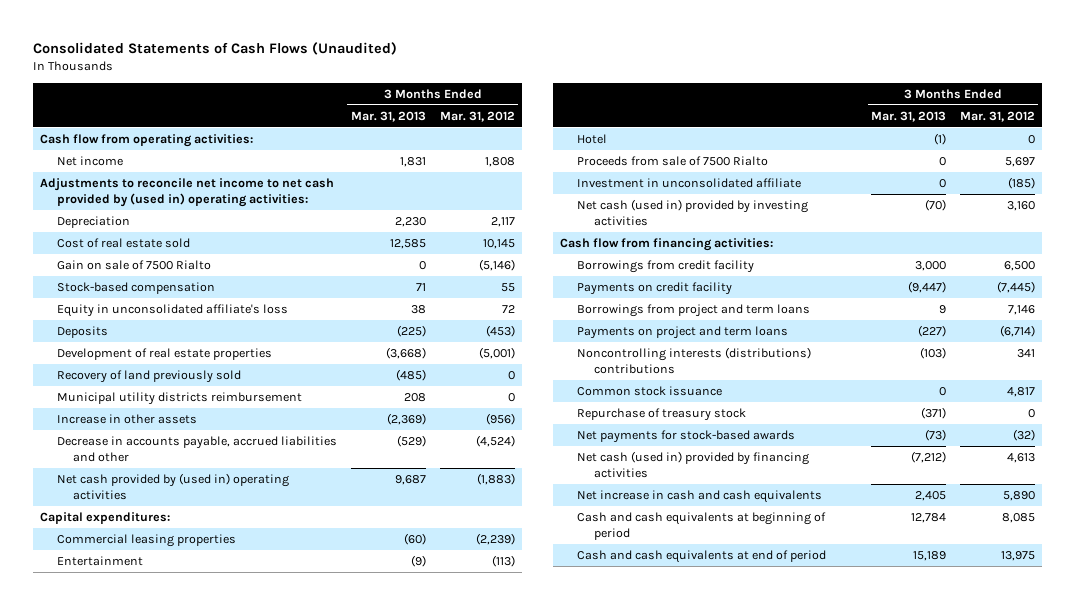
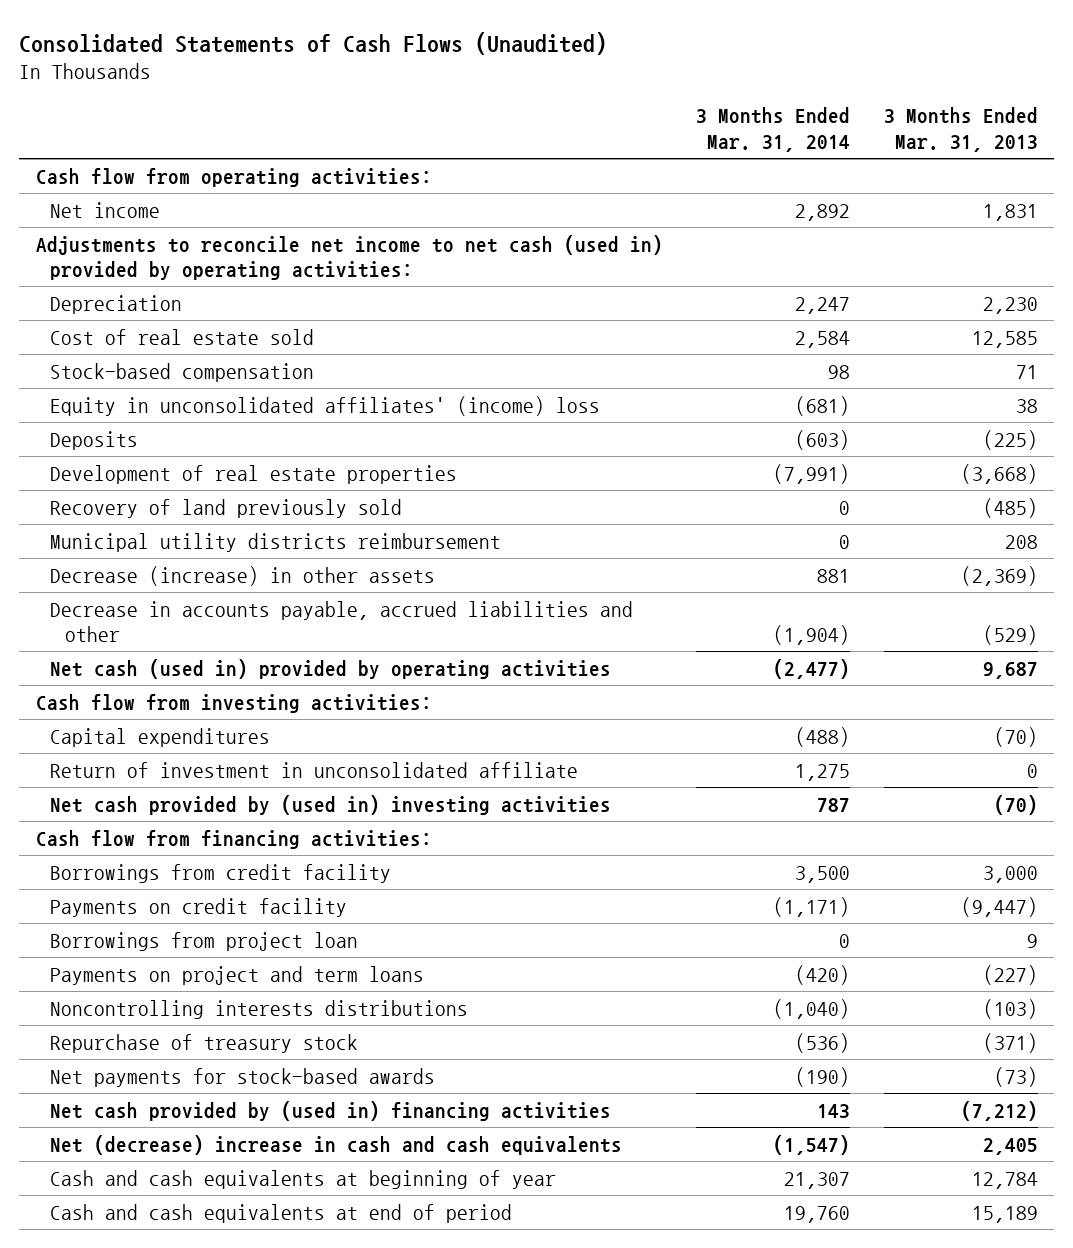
- | 3 Months Ended Mar. 31, 2013 | 3 Months Ended Mar. 31, 2012
+ | 3 Months Ended Mar. 31, 2014 | 3 Months Ended Mar. 31, 2013
- Adjustments to reconcile net income to net cash provided by (used in) operating activities:
+ Adjustments to reconcile net income to net cash (used in) provided by operating activities:
- Gain on sale of 7500 Rialto | 0 | (5,146)
- Equity in unconsolidated affiliate's loss | 38 | 72
+ Equity in unconsolidated affiliates' (income) loss | (681) | 38
- Increase in other assets | (2,369) | (956)
+ Decrease (increase) in other assets | 881 | (2,369)
- Net cash provided by (used in) operating activities | 9,687 | (1,883)
- Capital expenditures:
- Commercial leasing properties | (60) | (2,239)
- Entertainment | (9) | (113)
- Hotel | (1) | 0
- Proceeds from sale of 7500 Rialto | 0 | 5,697
- Investment in unconsolidated affiliate | 0 | (185)
- Net cash (used in) provided by investing activities | (70) | 3,160
+ Net cash (used in) provided by operating activities | (2,477) | 9,687
+ Cash flow from investing activities:
+ Capital expenditures | (488) | (70)
+ Return of investment in unconsolidated affiliate | 1,275 | 0
+ Net cash provided by (used in) investing activities | 787 | (70)
- Borrowings from project and term loans | 9 | 7,146
+ Borrowings from project loan | 0 | 9
- Noncontrolling interests (distributions) contributions | (103) | 341
- Common stock issuance | 0 | 4,817
+ Noncontrolling interests distributions | (1,040) | (103)
- Net cash (used in) provided by financing activities | (7,212) | 4,613
- Net increase in cash and cash equivalents | 2,405 | 5,890
- Cash and cash equivalents at beginning of period | 12,784 | 8,085
+ Net cash provided by (used in) financing activities | 143 | (7,212)
+ Net (decrease) increase in cash and cash equivalents | (1,547) | 2,405
+ Cash and cash equivalents at beginning of year | 21,307 | 12,784

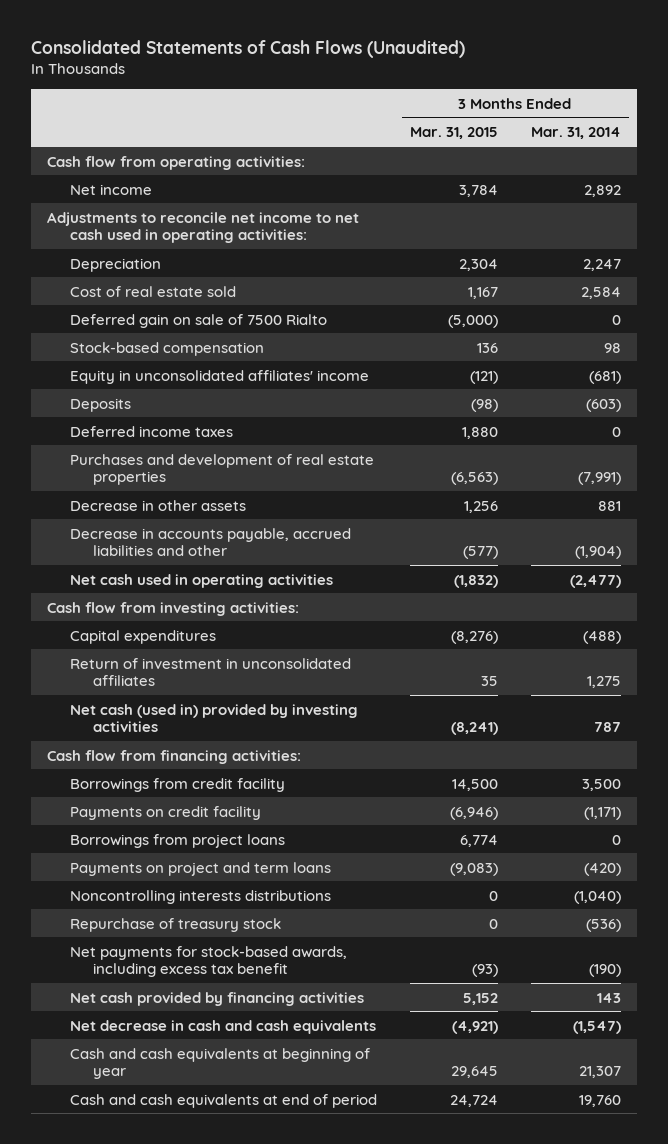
- | 3 Months Ended Mar. 31, 2014 | 3 Months Ended Mar. 31, 2013
+ | 3 Months Ended Mar. 31, 2015 | 3 Months Ended Mar. 31, 2014
- Adjustments to reconcile net income to net cash (used in) provided by operating activities:
+ Adjustments to reconcile net income to net cash used in operating activities:
+ Deferred gain on sale of 7500 Rialto | (5,000) | 0
- Equity in unconsolidated affiliates' (income) loss | (681) | 38
+ Equity in unconsolidated affiliates' income | (121) | (681)
- Development of real estate properties | (7,991) | (3,668)
- Recovery of land previously sold | 0 | (485)
- Municipal utility districts reimbursement | 0 | 208
- Decrease (increase) in other assets | 881 | (2,369)
+ Deferred income taxes | 1,880 | 0
+ Purchases and development of real estate properties | (6,563) | (7,991)
+ Decrease in other assets | 1,256 | 881
- Net cash (used in) provided by operating activities | (2,477) | 9,687
+ Net cash used in operating activities | (1,832) | (2,477)
- Return of investment in unconsolidated affiliate | 1,275 | 0
- Net cash provided by (used in) investing activities | 787 | (70)
+ Return of investment in unconsolidated affiliates | 35 | 1,275
+ Net cash (used in) provided by investing activities | (8,241) | 787
- Borrowings from project loan | 0 | 9
+ Borrowings from project loans | 6,774 | 0
- Net payments for stock-based awards | (190) | (73)
- Net cash provided by (used in) financing activities | 143 | (7,212)
- Net (decrease) increase in cash and cash equivalents | (1,547) | 2,405
+ Net payments for stock-based awards, including excess tax benefit | (93) | (190)
+ Net cash provided by financing activities | 5,152 | 143
+ Net decrease in cash and cash equivalents | (4,921) | (1,547)

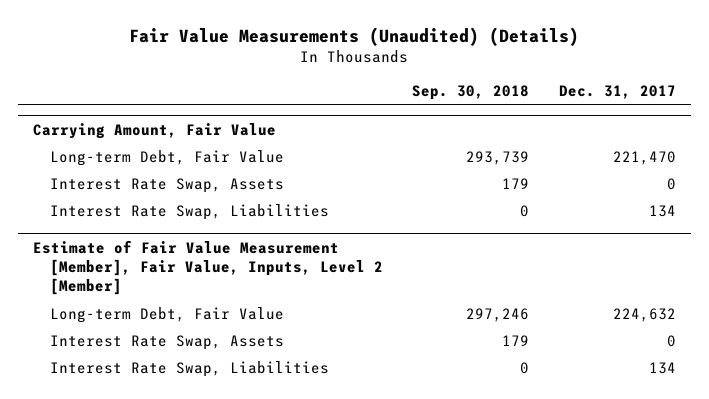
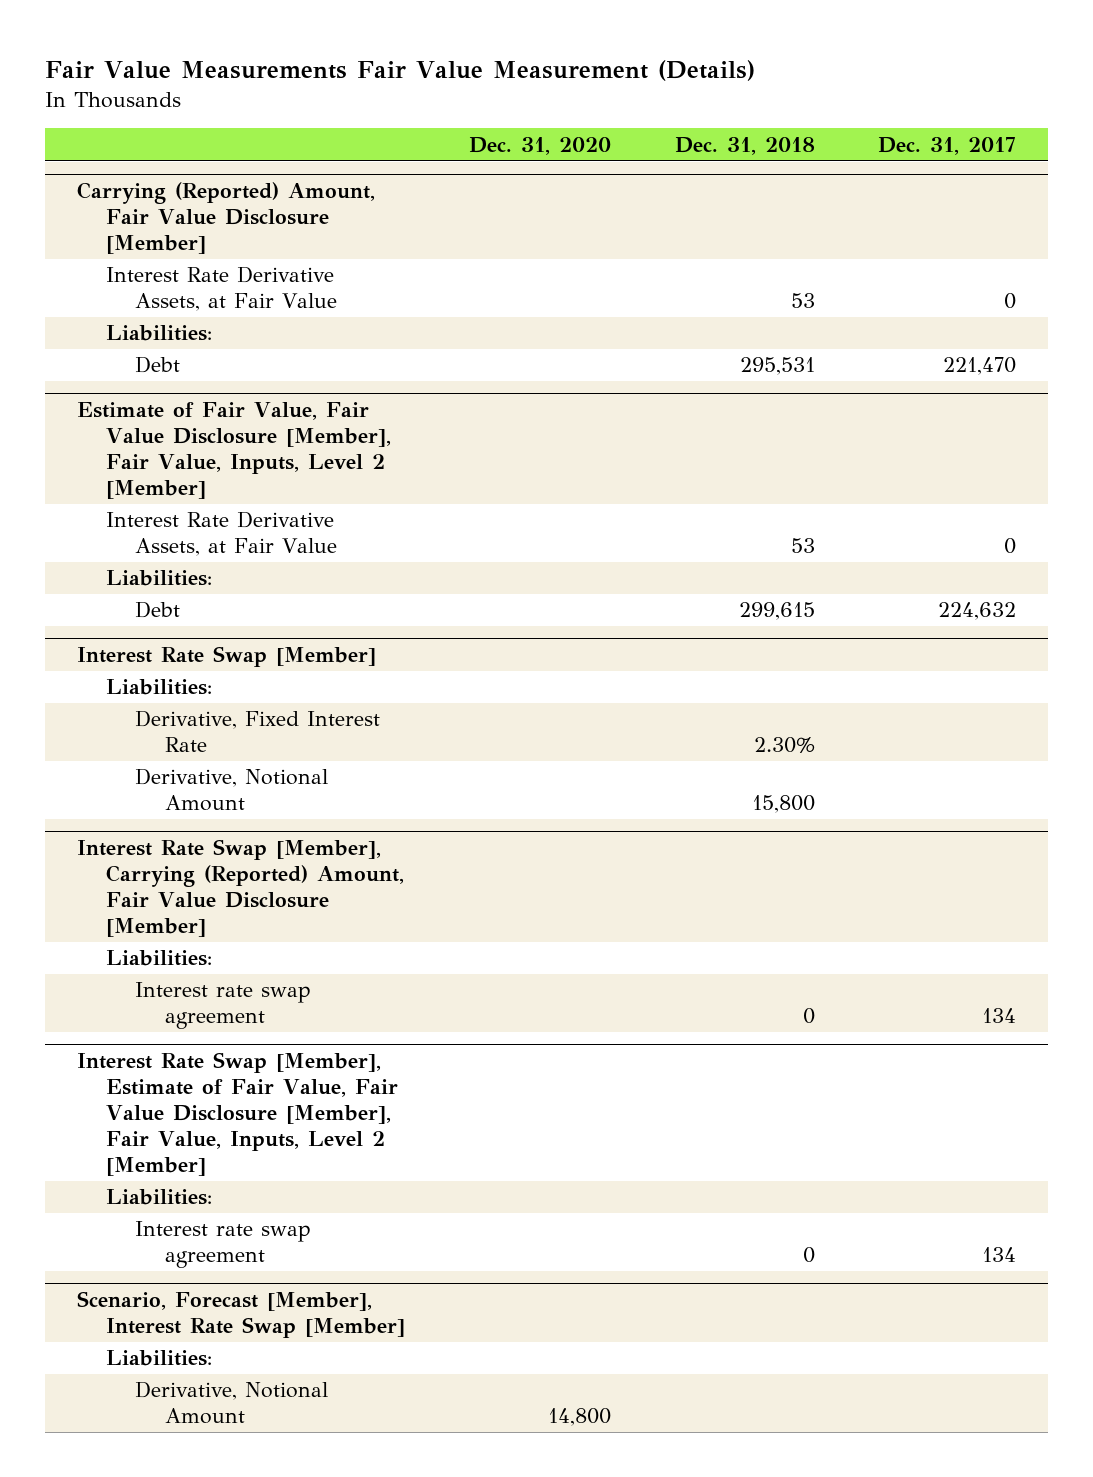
- Fair Value Measurements (Unaudited) (Details)
+ Fair Value Measurements Fair Value Measurement (Details)
- | Sep. 30, 2018 | Dec. 31, 2017
+ | Dec. 31, 2020 | Dec. 31, 2018 | Dec. 31, 2017
- Carrying Amount, Fair Value
- Long-term Debt, Fair Value | 293,739 | 221,470
- Interest Rate Swap, Assets | 179 | 0
- Interest Rate Swap, Liabilities | 0 | 134
- Estimate of Fair Value Measurement [Member], Fair Value, Inputs, Level 2 [Member]
- Long-term Debt, Fair Value | 297,246 | 224,632
- Interest Rate Swap, Assets | 179 | 0
- Interest Rate Swap, Liabilities | 0 | 134
+ Carrying (Reported) Amount, Fair Value Disclosure [Member]
+ Interest Rate Derivative Assets, at Fair Value | | 53 | 0
+ Liabilities:
+ Debt | | 295,531 | 221,470
+ Estimate of Fair Value, Fair Value Disclosure [Member], Fair Value, Inputs, Level 2 [Member]
+ Interest Rate Derivative Assets, at Fair Value | | 53 | 0
+ Liabilities:
+ Debt | | 299,615 | 224,632
+ Interest Rate Swap [Member]
+ Liabilities:
+ Derivative, Fixed Interest Rate | | 2.30% |
+ Derivative, Notional Amount | | 15,800 |
+ Interest Rate Swap [Member], Carrying (Reported) Amount, Fair Value Disclosure [Member]
+ Liabilities:
+ Interest rate swap agreement | | 0 | 134
+ Interest Rate Swap [Member], Estimate of Fair Value, Fair Value Disclosure [Member], Fair Value, Inputs, Level 2 [Member]
+ Liabilities:
+ Interest rate swap agreement | | 0 | 134
+ Scenario, Forecast [Member], Interest Rate Swap [Member]
+ Liabilities:
+ Derivative, Notional Amount | 14,800 | |

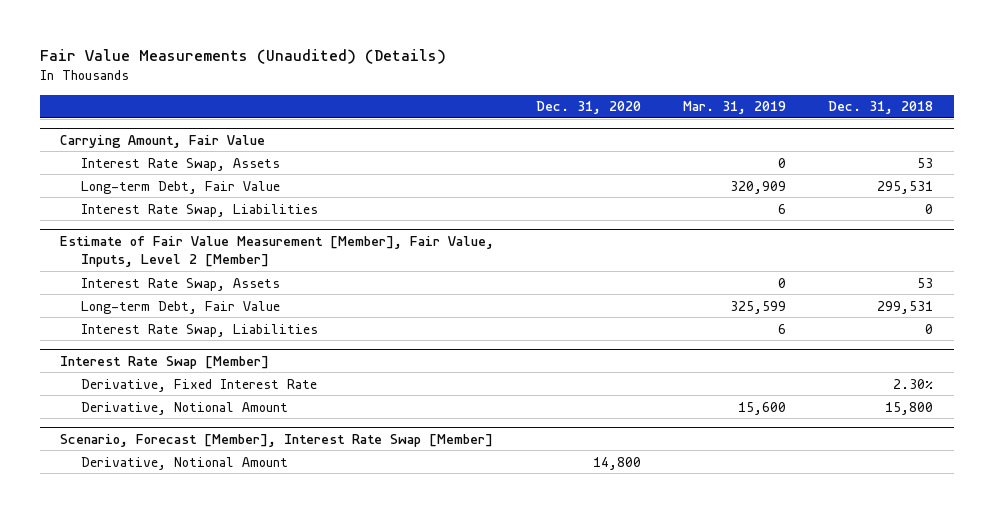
- Fair Value Measurements Fair Value Measurement (Details)
+ Fair Value Measurements (Unaudited) (Details)
- | Dec. 31, 2020 | Dec. 31, 2018 | Dec. 31, 2017
+ | Dec. 31, 2020 | Mar. 31, 2019 | Dec. 31, 2018
- Carrying (Reported) Amount, Fair Value Disclosure [Member]
- Interest Rate Derivative Assets, at Fair Value | | 53 | 0
- Liabilities:
- Debt | | 295,531 | 221,470
- Estimate of Fair Value, Fair Value Disclosure [Member], Fair Value, Inputs, Level 2 [Member]
- Interest Rate Derivative Assets, at Fair Value | | 53 | 0
- Liabilities:
- Debt | | 299,615 | 224,632
+ Carrying Amount, Fair Value
+ Interest Rate Swap, Assets | | 0 | 53
+ Long-term Debt, Fair Value | | 320,909 | 295,531
+ Interest Rate Swap, Liabilities | | 6 | 0
+ Estimate of Fair Value Measurement [Member], Fair Value, Inputs, Level 2 [Member]
+ Interest Rate Swap, Assets | | 0 | 53
+ Long-term Debt, Fair Value | | 325,599 | 299,531
+ Interest Rate Swap, Liabilities | | 6 | 0
@ Interest Rate Swap [Member]
- Liabilities:
- Interest Rate Swap [Member], Carrying (Reported) Amount, Fair Value Disclosure [Member]
- Liabilities:
- Interest rate swap agreement | | 0 | 134
- Interest Rate Swap [Member], Estimate of Fair Value, Fair Value Disclosure [Member], Fair Value, Inputs, Level 2 [Member]
- Liabilities:
- Interest rate swap agreement | | 0 | 134
@ Scenario, Forecast [Member], Interest Rate Swap [Member]
- Liabilities:

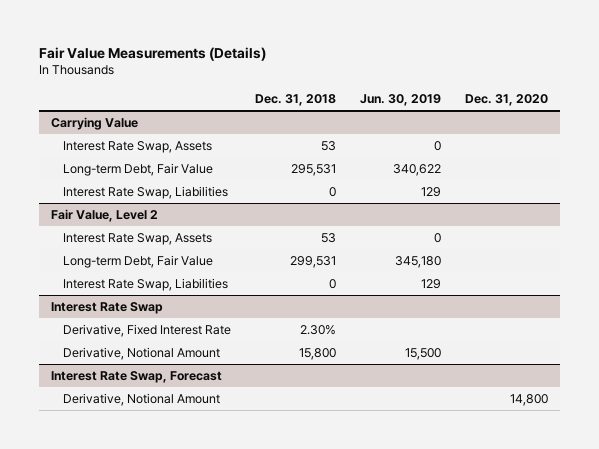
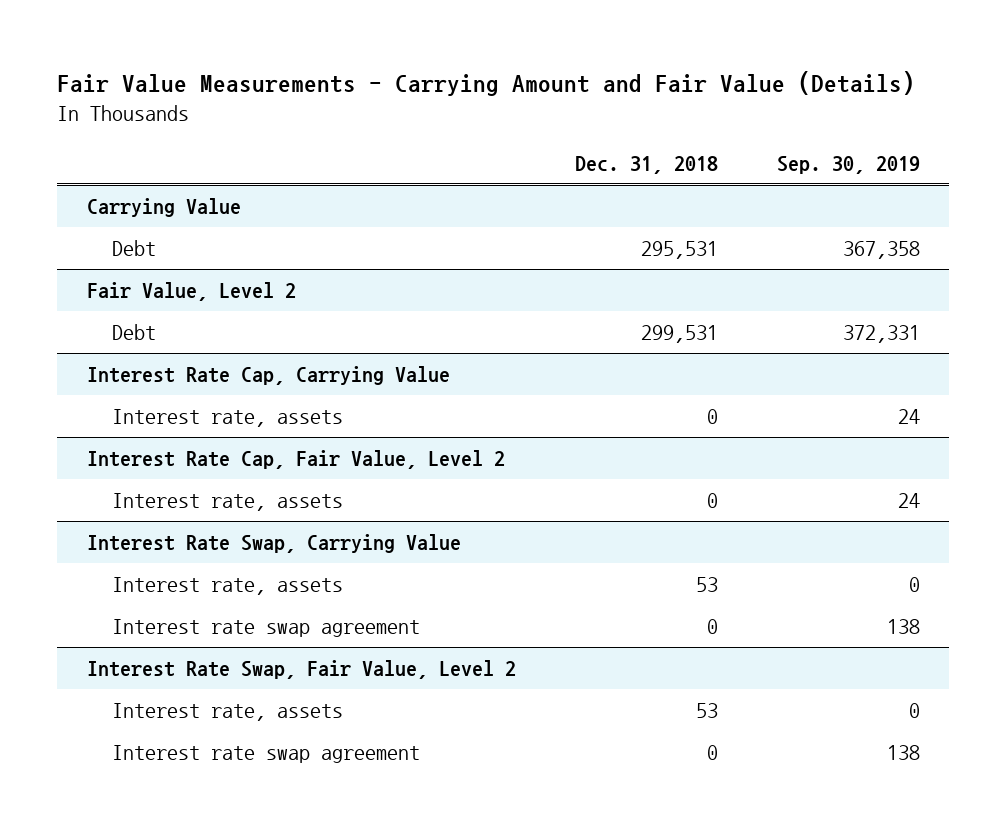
- Fair Value Measurements (Details)
+ Fair Value Measurements - Carrying Amount and Fair Value (Details)
- | Dec. 31, 2018 | Jun. 30, 2019 | Dec. 31, 2020
+ | Dec. 31, 2018 | Sep. 30, 2019
@ Carrying Value
- Interest Rate Swap, Assets | 53 | 0 |
- Long-term Debt, Fair Value | 295,531 | 340,622 |
- Interest Rate Swap, Liabilities | 0 | 129 |
+ Debt | 295,531 | 367,358
@ Fair Value, Level 2
- Interest Rate Swap, Assets | 53 | 0 |
- Long-term Debt, Fair Value | 299,531 | 345,180 |
- Interest Rate Swap, Liabilities | 0 | 129 |
- Interest Rate Swap
- Derivative, Fixed Interest Rate | 2.30% | |
- Derivative, Notional Amount | 15,800 | 15,500 |
- Interest Rate Swap, Forecast
- Derivative, Notional Amount | | | 14,800
@ Fair Value, Level 2
+ Debt | 299,531 | 372,331
+ Interest Rate Cap, Carrying Value
+ Interest rate, assets | 0 | 24
+ Interest Rate Cap, Fair Value, Level 2
+ Interest rate, assets | 0 | 24
+ Interest Rate Swap, Carrying Value
+ Interest rate, assets | 53 | 0
+ Interest rate swap agreement | 0 | 138
+ Interest Rate Swap, Fair Value, Level 2
+ Interest rate, assets | 53 | 0
+ Interest rate swap agreement | 0 | 138

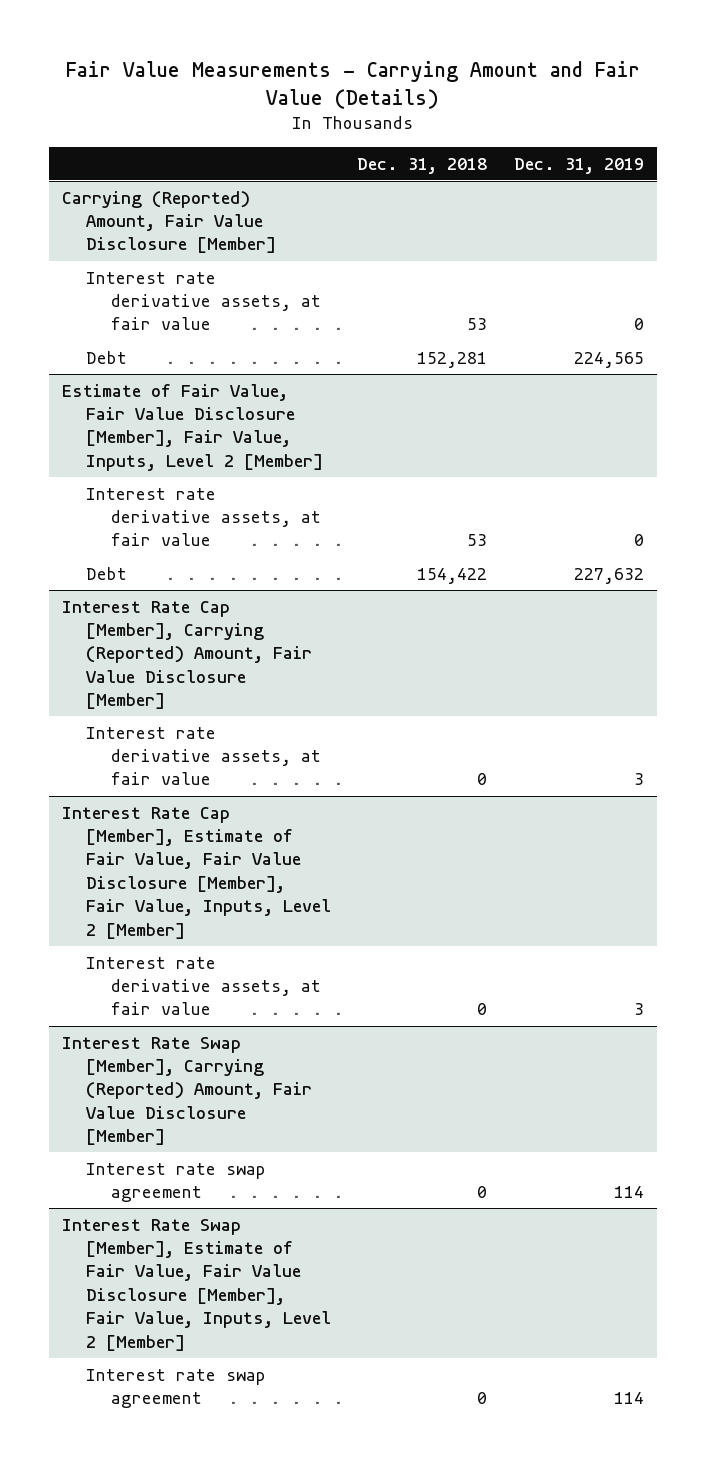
- | Dec. 31, 2018 | Sep. 30, 2019
+ | Dec. 31, 2018 | Dec. 31, 2019
- Carrying Value
- Debt | 295,531 | 367,358
- Fair Value, Level 2
- Debt | 299,531 | 372,331
- Interest Rate Cap, Carrying Value
- Interest rate, assets | 0 | 24
- Interest Rate Cap, Fair Value, Level 2
- Interest rate, assets | 0 | 24
- Interest Rate Swap, Carrying Value
- Interest rate, assets | 53 | 0
+ Carrying (Reported) Amount, Fair Value Disclosure [Member]
+ Interest rate derivative assets, at fair value | 53 | 0
+ Debt | 152,281 | 224,565
+ Estimate of Fair Value, Fair Value Disclosure [Member], Fair Value, Inputs, Level 2 [Member]
+ Interest rate derivative assets, at fair value | 53 | 0
+ Debt | 154,422 | 227,632
+ Interest Rate Cap [Member], Carrying (Reported) Amount, Fair Value Disclosure [Member]
+ Interest rate derivative assets, at fair value | 0 | 3
+ Interest Rate Cap [Member], Estimate of Fair Value, Fair Value Disclosure [Member], Fair Value, Inputs, Level 2 [Member]
+ Interest rate derivative assets, at fair value | 0 | 3
+ Interest Rate Swap [Member], Carrying (Reported) Amount, Fair Value Disclosure [Member]
- Interest Rate Swap, Fair Value, Level 2
- Interest rate, assets | 53 | 0
+ Interest Rate Swap [Member], Estimate of Fair Value, Fair Value Disclosure [Member], Fair Value, Inputs, Level 2 [Member]

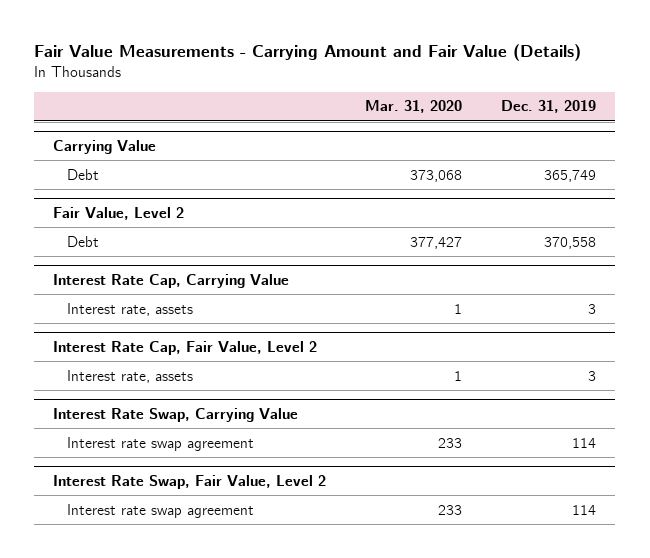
- | Dec. 31, 2018 | Dec. 31, 2019
+ | Mar. 31, 2020 | Dec. 31, 2019
- Carrying (Reported) Amount, Fair Value Disclosure [Member]
- Interest rate derivative assets, at fair value | 53 | 0
- Debt | 152,281 | 224,565
- Estimate of Fair Value, Fair Value Disclosure [Member], Fair Value, Inputs, Level 2 [Member]
- Interest rate derivative assets, at fair value | 53 | 0
- Debt | 154,422 | 227,632
- Interest Rate Cap [Member], Carrying (Reported) Amount, Fair Value Disclosure [Member]
- Interest rate derivative assets, at fair value | 0 | 3
- Interest Rate Cap [Member], Estimate of Fair Value, Fair Value Disclosure [Member], Fair Value, Inputs, Level 2 [Member]
- Interest rate derivative assets, at fair value | 0 | 3
- Interest Rate Swap [Member], Carrying (Reported) Amount, Fair Value Disclosure [Member]
+ Carrying Value
+ Debt | 373,068 | 365,749
+ Fair Value, Level 2
+ Debt | 377,427 | 370,558
+ Interest Rate Cap, Carrying Value
+ Interest rate, assets | 1 | 3
+ Interest Rate Cap, Fair Value, Level 2
+ Interest rate, assets | 1 | 3
+ Interest Rate Swap, Carrying Value
- Interest Rate Swap [Member], Estimate of Fair Value, Fair Value Disclosure [Member], Fair Value, Inputs, Level 2 [Member]
+ Interest Rate Swap, Fair Value, Level 2

